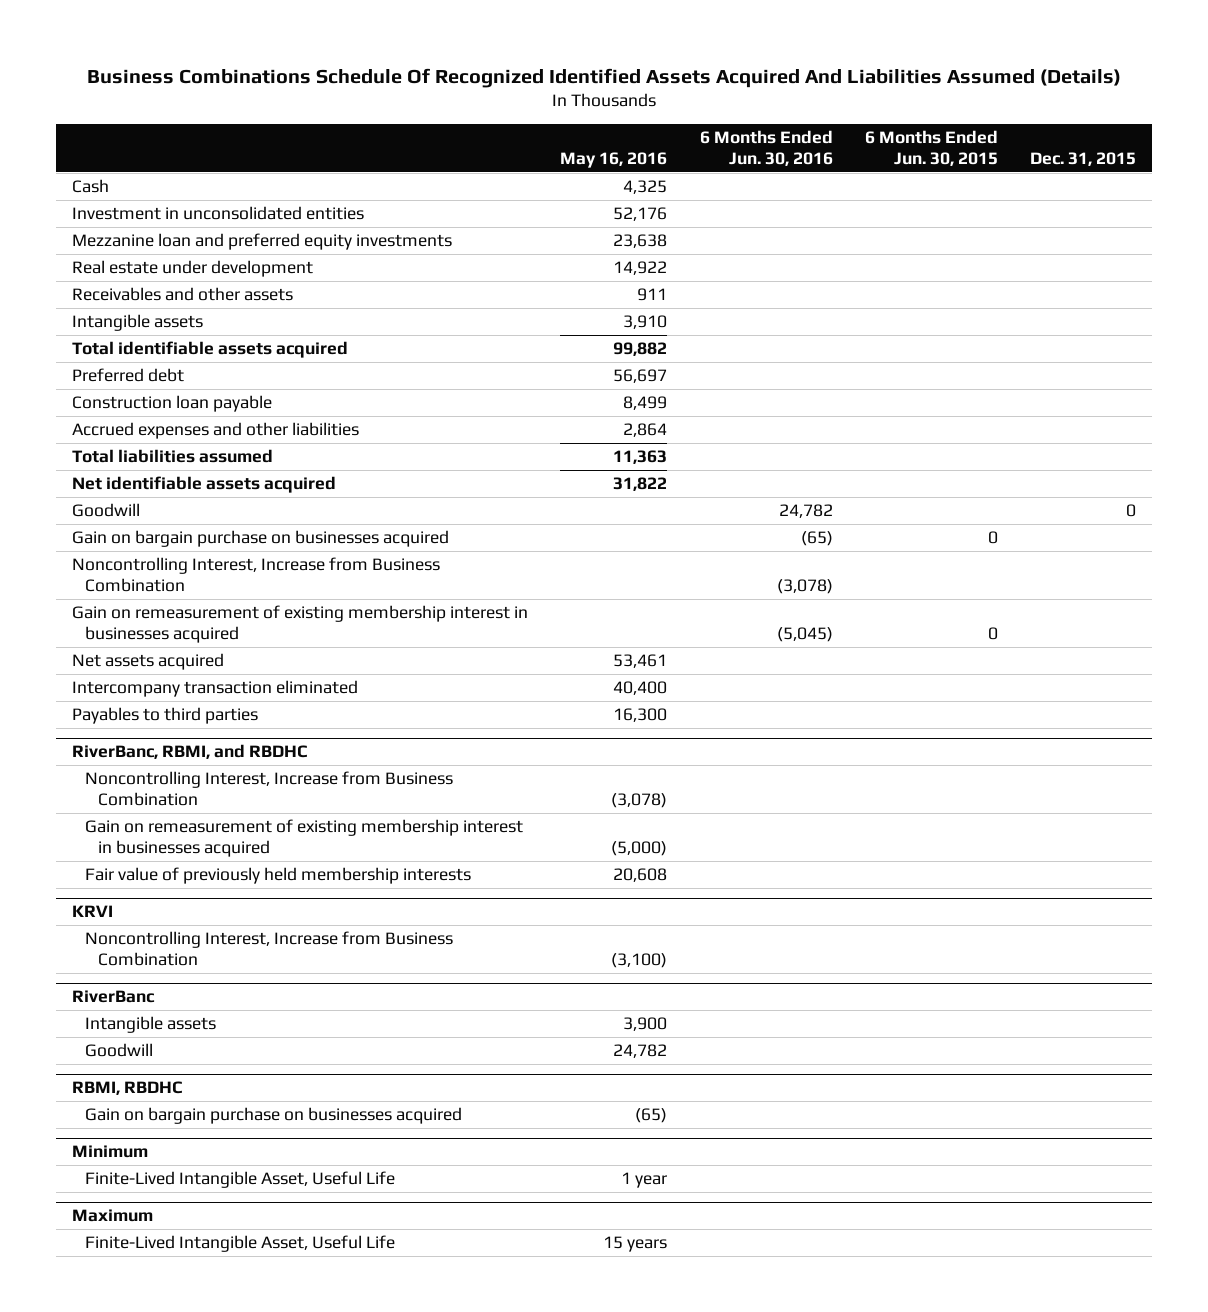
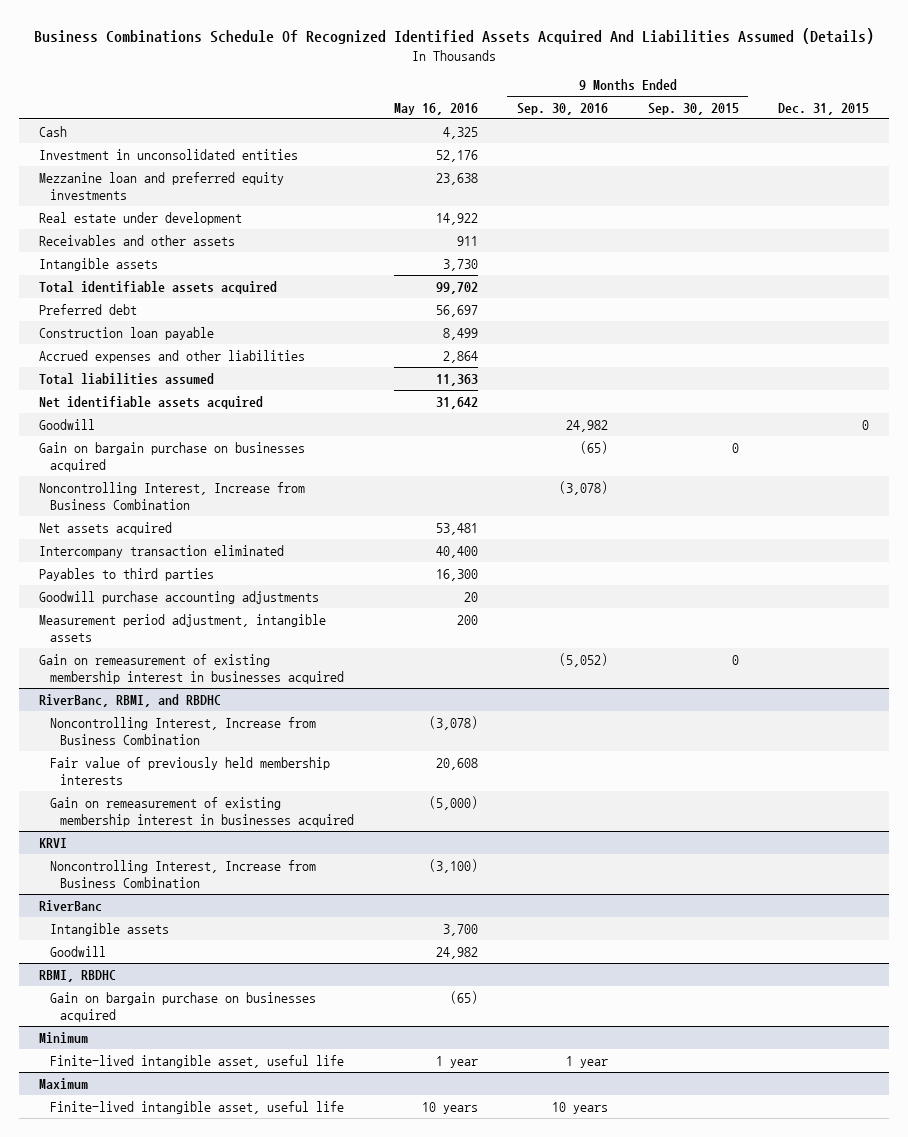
- | May 16, 2016 | 6 Months Ended Jun. 30, 2016 | 6 Months Ended Jun. 30, 2015 | Dec. 31, 2015
+ | May 16, 2016 | 9 Months Ended Sep. 30, 2016 | 9 Months Ended Sep. 30, 2015 | Dec. 31, 2015
- Intangible assets | 3,910 | | |
- Total identifiable assets acquired | 99,882 | | |
+ Intangible assets | 3,730 | | |
+ Total identifiable assets acquired | 99,702 | | |
- Net identifiable assets acquired | 31,822 | | |
+ Net identifiable assets acquired | 31,642 | | |
- Net assets acquired | 53,461 | | |
+ Net assets acquired | 53,481 | | |
+ Goodwill purchase accounting adjustments | 20 | | |
+ Measurement period adjustment, intangible assets | 200 | | |
moved down: Gain on remeasurement of existing membership interest in businesses acquired | | (5,052) | 0 |
@ RiverBanc, RBMI, and RBDHC
moved down: Gain on remeasurement of existing membership interest in businesses acquired | (5,000) | | |
@ RiverBanc
- Intangible assets | 3,900 | | |
- Goodwill | 24,782 | | |
+ Intangible assets | 3,700 | | |
+ Goodwill | 24,982 | | |
@ Minimum
- Finite-Lived Intangible Asset, Useful Life | 1 year | | |
+ Finite-lived intangible asset, useful life | 1 year | 1 year | |
@ Maximum
- Finite-Lived Intangible Asset, Useful Life | 15 years | | |
+ Finite-lived intangible asset, useful life | 10 years | 10 years | |

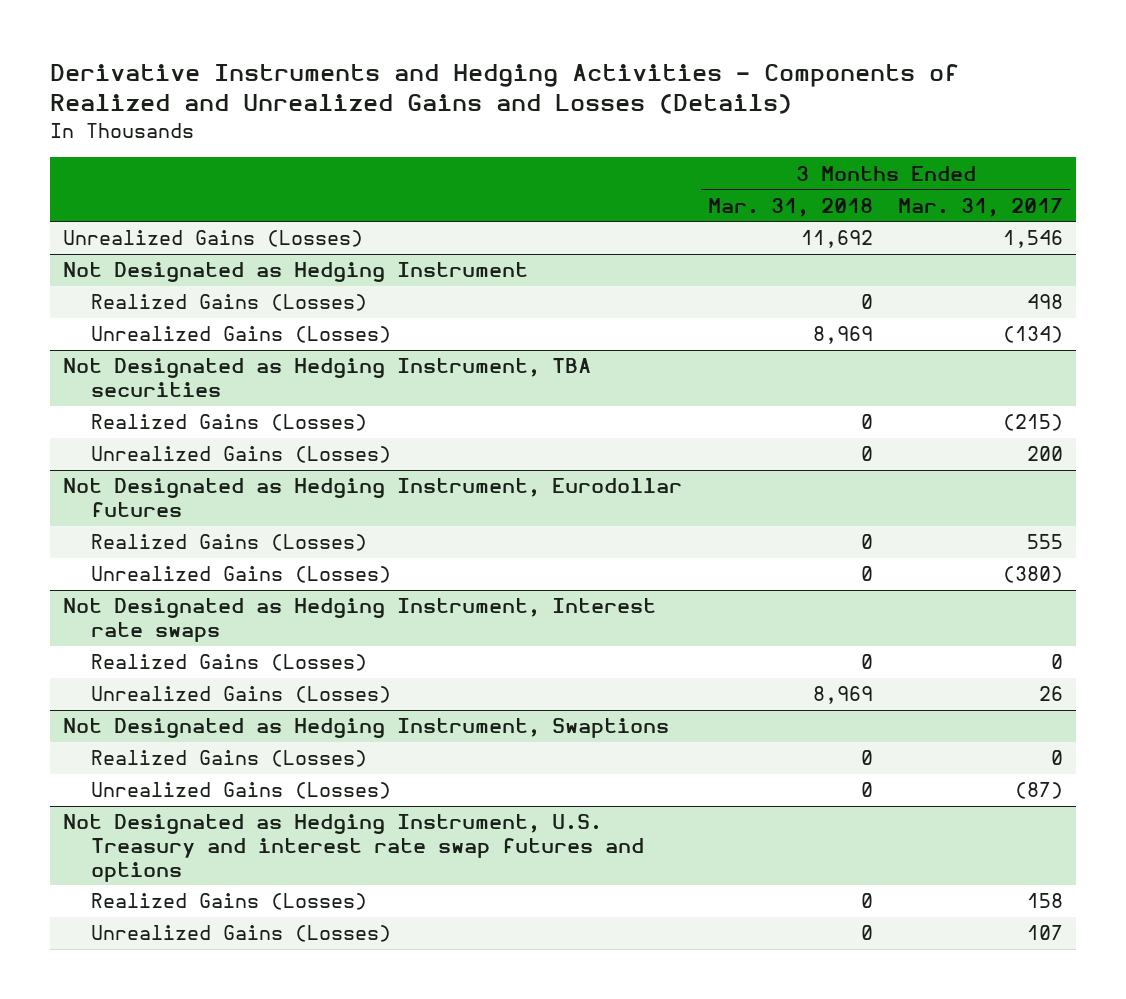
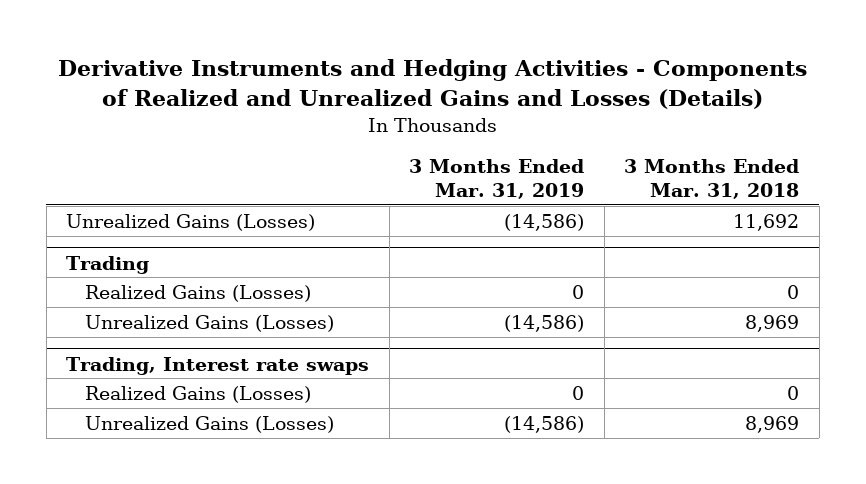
- | 3 Months Ended Mar. 31, 2018 | 3 Months Ended Mar. 31, 2017
+ | 3 Months Ended Mar. 31, 2019 | 3 Months Ended Mar. 31, 2018
- Not Designated as Hedging Instrument
+ Trading
- Not Designated as Hedging Instrument, TBA securities
- Realized Gains (Losses) | 0 | (215)
- Unrealized Gains (Losses) | 0 | 200
- Not Designated as Hedging Instrument, Eurodollar futures
- Realized Gains (Losses) | 0 | 555
- Unrealized Gains (Losses) | 0 | (380)
- Not Designated as Hedging Instrument, Interest rate swaps
+ Trading, Interest rate swaps
- Not Designated as Hedging Instrument, Swaptions
- Realized Gains (Losses) | 0 | 0
- Unrealized Gains (Losses) | 0 | (87)
- Not Designated as Hedging Instrument, U.S. Treasury and interest rate swap futures and options
- Realized Gains (Losses) | 0 | 158
- Unrealized Gains (Losses) | 0 | 107

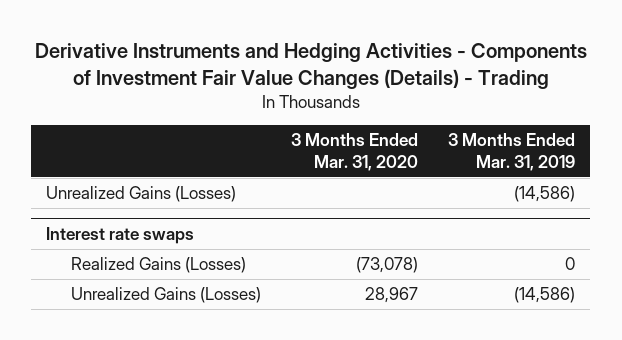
- Derivative Instruments and Hedging Activities - Components of Realized and Unrealized Gains and Losses (Details)
+ Derivative Instruments and Hedging Activities - Components of Investment Fair Value Changes (Details) - Trading
- | 3 Months Ended Mar. 31, 2019 | 3 Months Ended Mar. 31, 2018
+ | 3 Months Ended Mar. 31, 2020 | 3 Months Ended Mar. 31, 2019
- Trading
- Realized Gains (Losses) | 0 | 0
- Unrealized Gains (Losses) | (14,586) | 8,969
- Trading, Interest rate swaps
+ Interest rate swaps

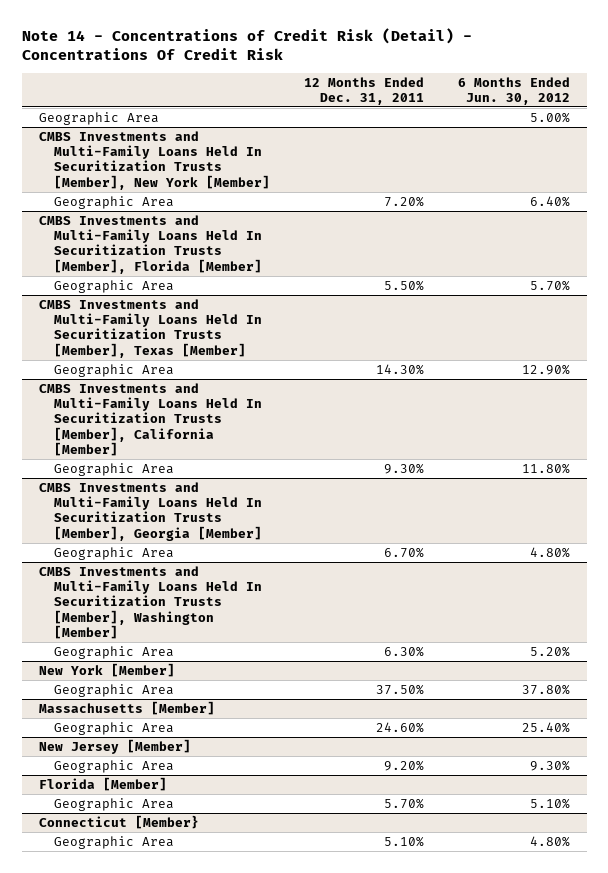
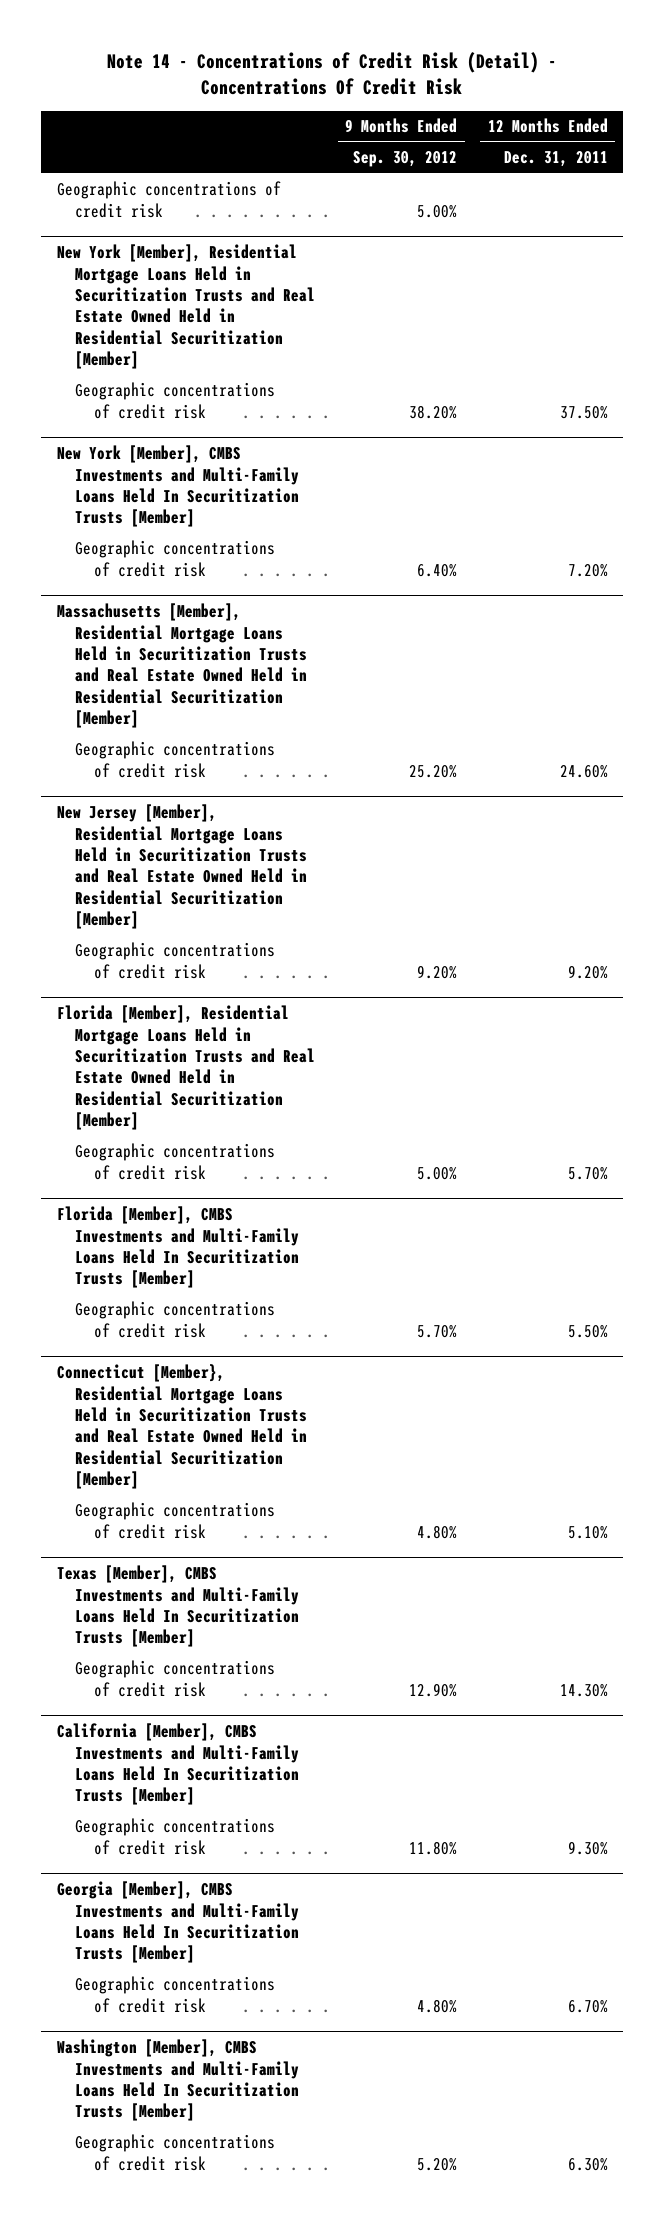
- | 12 Months Ended Dec. 31, 2011 | 6 Months Ended Jun. 30, 2012
+ | 9 Months Ended Sep. 30, 2012 | 12 Months Ended Dec. 31, 2011
- Geographic Area | | 5.00%
- CMBS Investments and Multi-Family Loans Held In Securitization Trusts [Member], New York [Member]
- Geographic Area | 7.20% | 6.40%
- CMBS Investments and Multi-Family Loans Held In Securitization Trusts [Member], Florida [Member]
- Geographic Area | 5.50% | 5.70%
- CMBS Investments and Multi-Family Loans Held In Securitization Trusts [Member], Texas [Member]
- Geographic Area | 14.30% | 12.90%
- CMBS Investments and Multi-Family Loans Held In Securitization Trusts [Member], California [Member]
- Geographic Area | 9.30% | 11.80%
- CMBS Investments and Multi-Family Loans Held In Securitization Trusts [Member], Georgia [Member]
- Geographic Area | 6.70% | 4.80%
- CMBS Investments and Multi-Family Loans Held In Securitization Trusts [Member], Washington [Member]
- Geographic Area | 6.30% | 5.20%
- New York [Member]
- Geographic Area | 37.50% | 37.80%
- Massachusetts [Member]
- Geographic Area | 24.60% | 25.40%
- New Jersey [Member]
- Geographic Area | 9.20% | 9.30%
- Florida [Member]
- Geographic Area | 5.70% | 5.10%
- Connecticut [Member}
- Geographic Area | 5.10% | 4.80%
+ Geographic concentrations of credit risk | 5.00% |
+ New York [Member], Residential Mortgage Loans Held in Securitization Trusts and Real Estate Owned Held in Residential Securitization [Member]
+ Geographic concentrations of credit risk | 38.20% | 37.50%
+ New York [Member], CMBS Investments and Multi-Family Loans Held In Securitization Trusts [Member]
+ Geographic concentrations of credit risk | 6.40% | 7.20%
+ Massachusetts [Member], Residential Mortgage Loans Held in Securitization Trusts and Real Estate Owned Held in Residential Securitization [Member]
+ Geographic concentrations of credit risk | 25.20% | 24.60%
+ New Jersey [Member], Residential Mortgage Loans Held in Securitization Trusts and Real Estate Owned Held in Residential Securitization [Member]
+ Geographic concentrations of credit risk | 9.20% | 9.20%
+ Florida [Member], Residential Mortgage Loans Held in Securitization Trusts and Real Estate Owned Held in Residential Securitization [Member]
+ Geographic concentrations of credit risk | 5.00% | 5.70%
+ Florida [Member], CMBS Investments and Multi-Family Loans Held In Securitization Trusts [Member]
+ Geographic concentrations of credit risk | 5.70% | 5.50%
+ Connecticut [Member}, Residential Mortgage Loans Held in Securitization Trusts and Real Estate Owned Held in Residential Securitization [Member]
+ Geographic concentrations of credit risk | 4.80% | 5.10%
+ Texas [Member], CMBS Investments and Multi-Family Loans Held In Securitization Trusts [Member]
+ Geographic concentrations of credit risk | 12.90% | 14.30%
+ California [Member], CMBS Investments and Multi-Family Loans Held In Securitization Trusts [Member]
+ Geographic concentrations of credit risk | 11.80% | 9.30%
+ Georgia [Member], CMBS Investments and Multi-Family Loans Held In Securitization Trusts [Member]
+ Geographic concentrations of credit risk | 4.80% | 6.70%
+ Washington [Member], CMBS Investments and Multi-Family Loans Held In Securitization Trusts [Member]
+ Geographic concentrations of credit risk | 5.20% | 6.30%

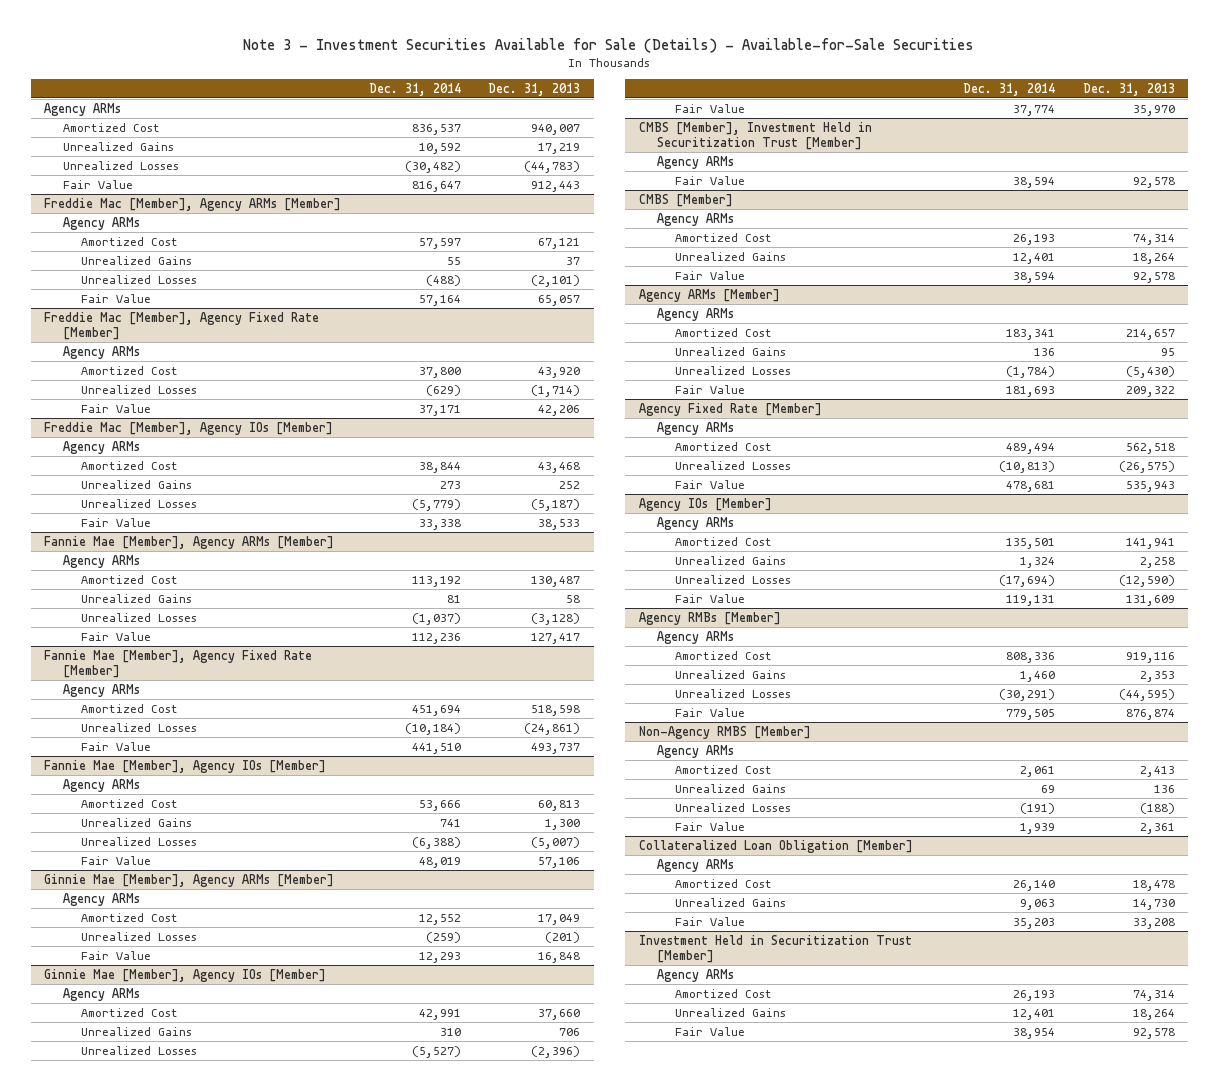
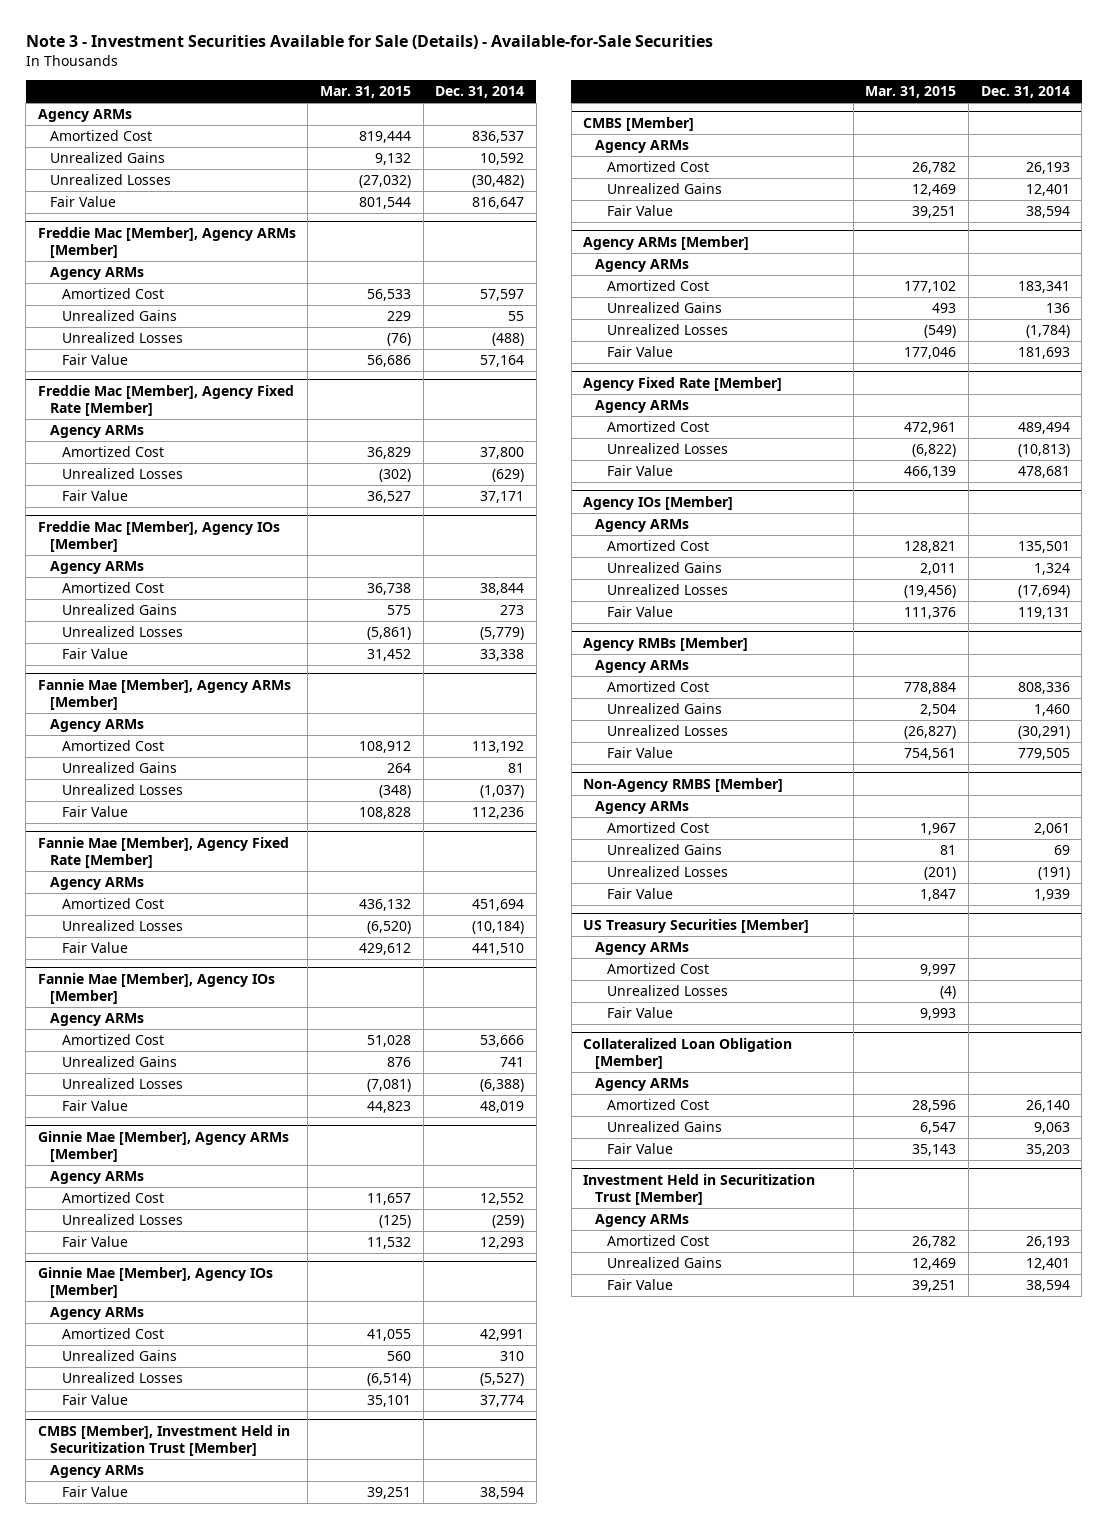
- | Dec. 31, 2014 | Dec. 31, 2013
+ | Mar. 31, 2015 | Dec. 31, 2014
+ US Treasury Securities [Member]
+ Agency ARMs
+ Amortized Cost | 9,997 |
+ Unrealized Losses | (4) |
+ Fair Value | 9,993 |
@ Investment Held in Securitization Trust [Member]
- Fair Value | 38,954 | 92,578
+ Fair Value | 39,251 | 38,594

